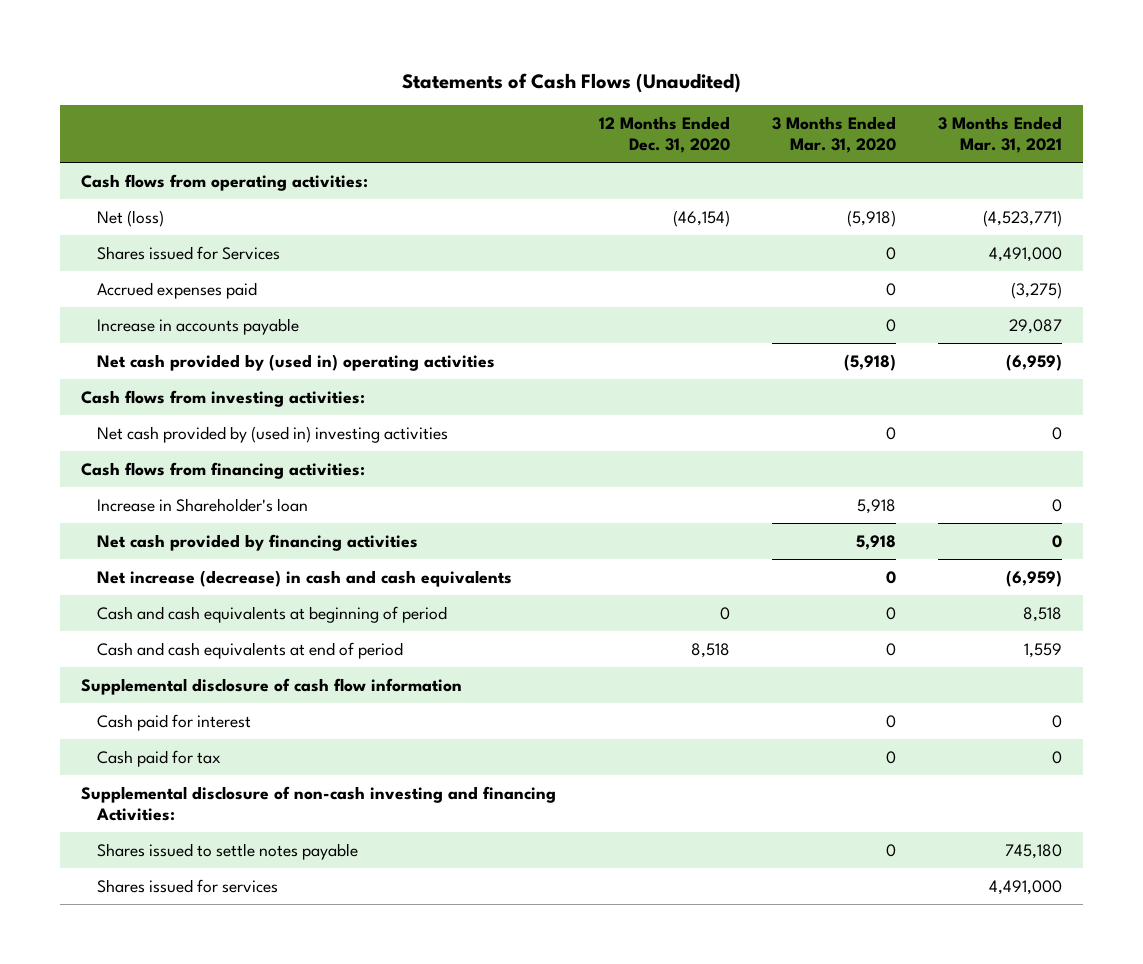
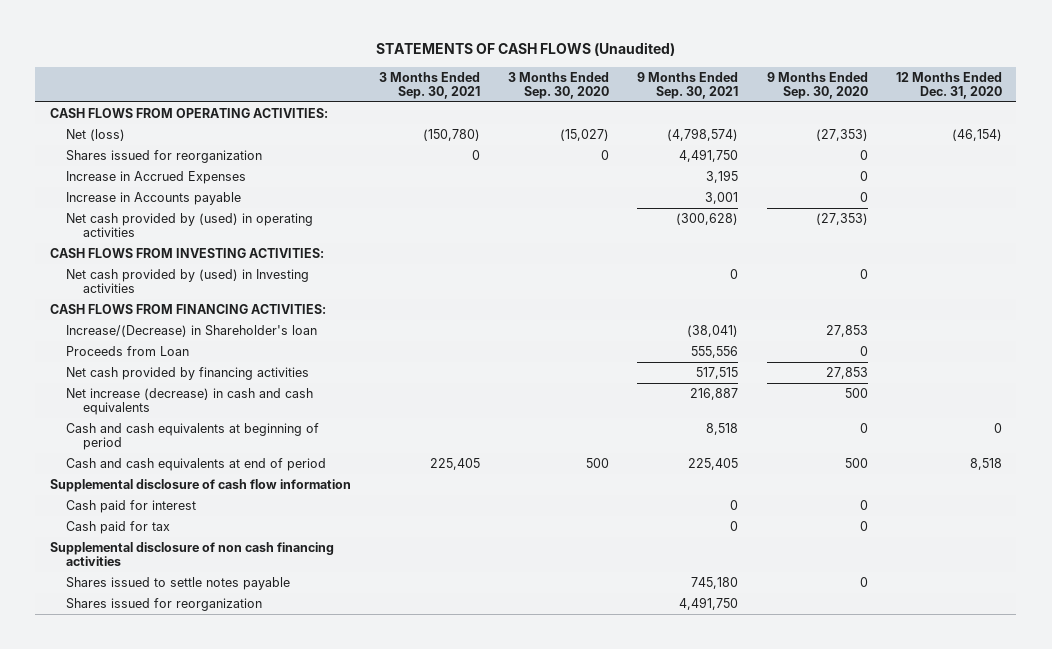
- Statements of Cash Flows (Unaudited)
+ STATEMENTS OF CASH FLOWS (Unaudited)
- | 12 Months Ended Dec. 31, 2020 | 3 Months Ended Mar. 31, 2020 | 3 Months Ended Mar. 31, 2021
+ | 3 Months Ended Sep. 30, 2021 | 3 Months Ended Sep. 30, 2020 | 9 Months Ended Sep. 30, 2021 | 9 Months Ended Sep. 30, 2020 | 12 Months Ended Dec. 31, 2020
- Cash flows from operating activities:
+ CASH FLOWS FROM OPERATING ACTIVITIES:
- Shares issued for Services | | 0 | 4,491,000
- Accrued expenses paid | | 0 | (3,275)
- Increase in accounts payable | | 0 | 29,087
- Net cash provided by (used in) operating activities | | (5,918) | (6,959)
- Cash flows from investing activities:
- Net cash provided by (used in) investing activities | | 0 | 0
- Cash flows from financing activities:
- Increase in Shareholder's loan | | 5,918 | 0
+ Shares issued for reorganization | 0 | 0 | 4,491,750 | 0 |
+ Increase in Accrued Expenses | | | 3,195 | 0 |
+ Increase in Accounts payable | | | 3,001 | 0 |
+ Net cash provided by (used) in operating activities | | | (300,628) | (27,353) |
+ CASH FLOWS FROM INVESTING ACTIVITIES:
+ Net cash provided by (used) in Investing activities | | | 0 | 0 |
+ CASH FLOWS FROM FINANCING ACTIVITIES:
+ Increase/(Decrease) in Shareholder's loan | | | (38,041) | 27,853 |
+ Proceeds from Loan | | | 555,556 | 0 |
- Supplemental disclosure of non-cash investing and financing Activities:
+ Supplemental disclosure of non cash financing activities
- Shares issued for services | | | 4,491,000
+ Shares issued for reorganization | | | 4,491,750 | |

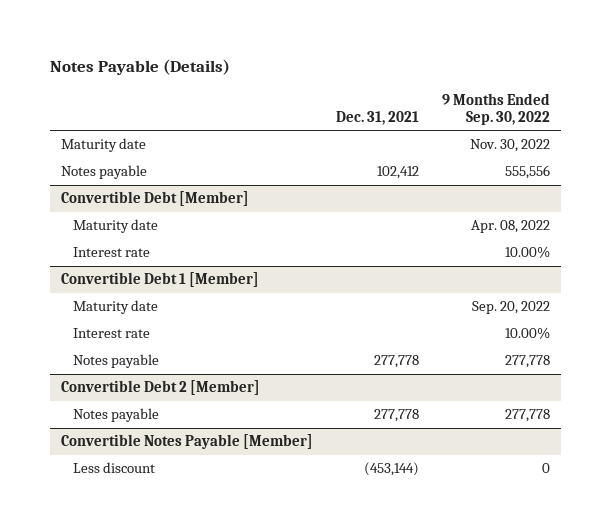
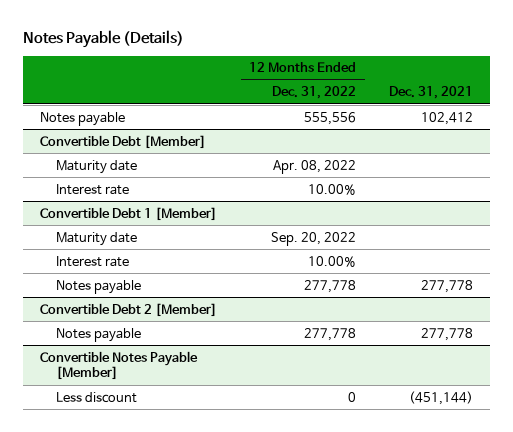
- | Dec. 31, 2021 | 9 Months Ended Sep. 30, 2022
+ | 12 Months Ended Dec. 31, 2022 | Dec. 31, 2021
- Maturity date | | Nov. 30, 2022
@ Convertible Notes Payable [Member]
- Less discount | (453,144) | 0
+ Less discount | 0 | (451,144)

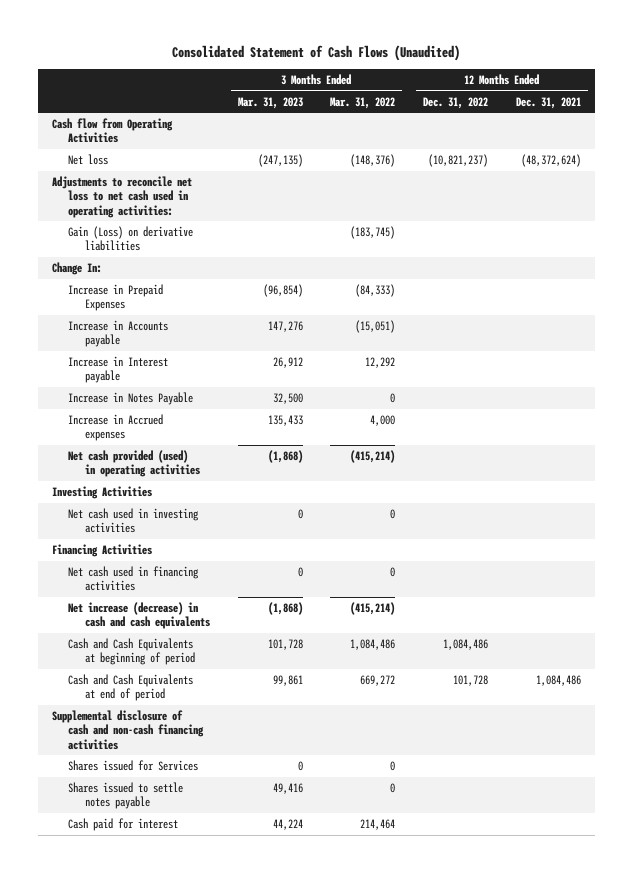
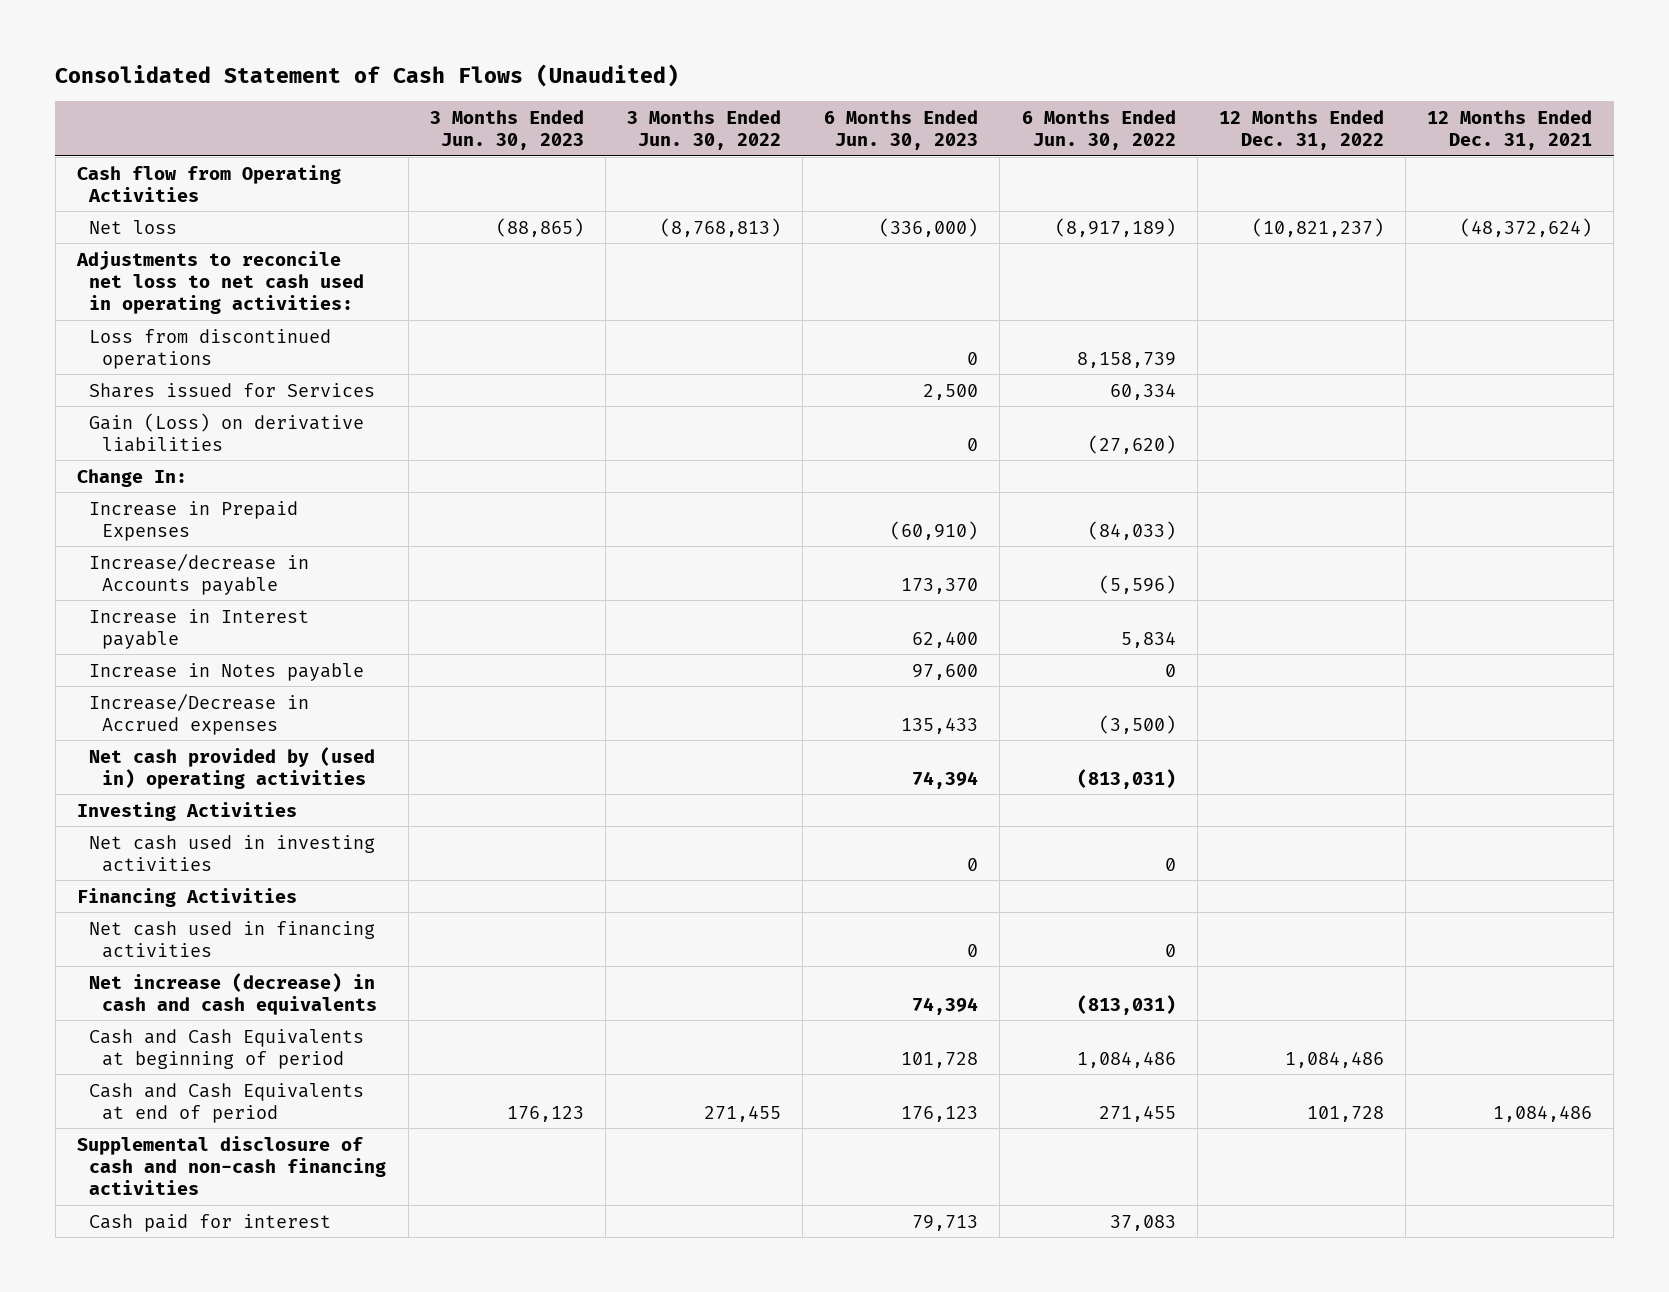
- | 3 Months Ended Mar. 31, 2023 | 3 Months Ended Mar. 31, 2022 | 12 Months Ended Dec. 31, 2022 | 12 Months Ended Dec. 31, 2021
+ | 3 Months Ended Jun. 30, 2023 | 3 Months Ended Jun. 30, 2022 | 6 Months Ended Jun. 30, 2023 | 6 Months Ended Jun. 30, 2022 | 12 Months Ended Dec. 31, 2022 | 12 Months Ended Dec. 31, 2021
+ Loss from discontinued operations | | | 0 | 8,158,739 | |
moved up: Shares issued for Services | | | 2,500 | 60,334 | |
- Increase in Accounts payable | 147,276 | (15,051) | |
+ Increase/decrease in Accounts payable | | | 173,370 | (5,596) | |
- Increase in Notes Payable | 32,500 | 0 | |
- Increase in Accrued expenses | 135,433 | 4,000 | |
- Net cash provided (used) in operating activities | (1,868) | (415,214) | |
+ Increase in Notes payable | | | 97,600 | 0 | |
+ Increase/Decrease in Accrued expenses | | | 135,433 | (3,500) | |
+ Net cash provided by (used in) operating activities | | | 74,394 | (813,031) | |
- Shares issued to settle notes payable | 49,416 | 0 | |

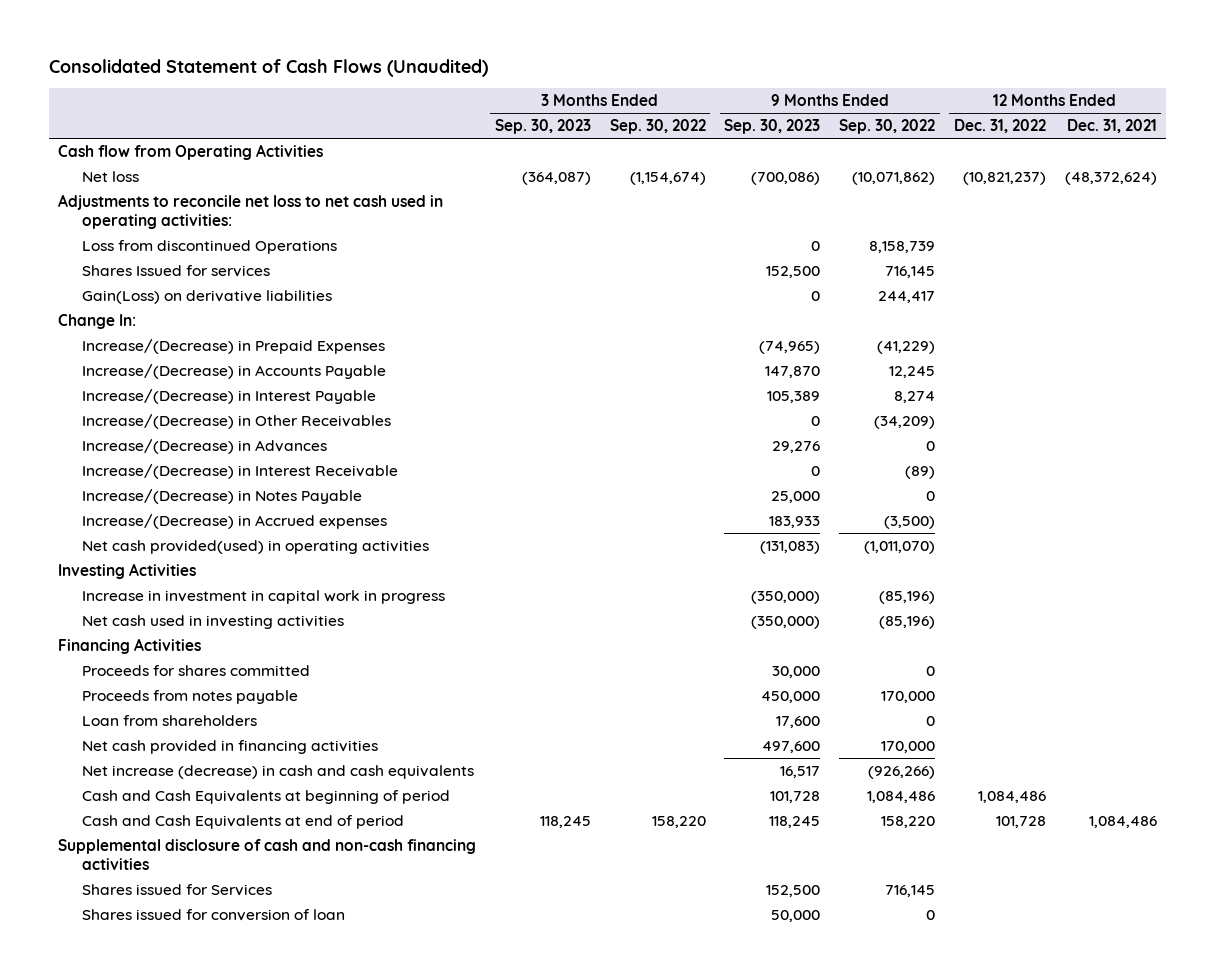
- | 3 Months Ended Jun. 30, 2023 | 3 Months Ended Jun. 30, 2022 | 6 Months Ended Jun. 30, 2023 | 6 Months Ended Jun. 30, 2022 | 12 Months Ended Dec. 31, 2022 | 12 Months Ended Dec. 31, 2021
+ | 3 Months Ended Sep. 30, 2023 | 3 Months Ended Sep. 30, 2022 | 9 Months Ended Sep. 30, 2023 | 9 Months Ended Sep. 30, 2022 | 12 Months Ended Dec. 31, 2022 | 12 Months Ended Dec. 31, 2021
- Loss from discontinued operations | | | 0 | 8,158,739 | |
- Gain (Loss) on derivative liabilities | | | 0 | (27,620) | |
+ Loss from discontinued Operations | | | 0 | 8,158,739 | |
+ Shares Issued for services | | | 152,500 | 716,145 | |
+ Gain(Loss) on derivative liabilities | | | 0 | 244,417 | |
- Increase in Prepaid Expenses | | | (60,910) | (84,033) | |
- Increase/decrease in Accounts payable | | | 173,370 | (5,596) | |
- Increase in Interest payable | | | 62,400 | 5,834 | |
- Increase in Notes payable | | | 97,600 | 0 | |
- Increase/Decrease in Accrued expenses | | | 135,433 | (3,500) | |
- Net cash provided by (used in) operating activities | | | 74,394 | (813,031) | |
+ Increase/(Decrease) in Prepaid Expenses | | | (74,965) | (41,229) | |
+ Increase/(Decrease) in Accounts Payable | | | 147,870 | 12,245 | |
+ Increase/(Decrease) in Interest Payable | | | 105,389 | 8,274 | |
+ Increase/(Decrease) in Other Receivables | | | 0 | (34,209) | |
+ Increase/(Decrease) in Advances | | | 29,276 | 0 | |
+ Increase/(Decrease) in Interest Receivable | | | 0 | (89) | |
+ Increase/(Decrease) in Notes Payable | | | 25,000 | 0 | |
+ Increase/(Decrease) in Accrued expenses | | | 183,933 | (3,500) | |
+ Net cash provided(used) in operating activities | | | (131,083) | (1,011,070) | |
+ Increase in investment in capital work in progress | | | (350,000) | (85,196) | |
- Net cash used in financing activities | | | 0 | 0 | |
+ Proceeds for shares committed | | | 30,000 | 0 | |
+ Proceeds from notes payable | | | 450,000 | 170,000 | |
+ Loan from shareholders | | | 17,600 | 0 | |
+ Net cash provided in financing activities | | | 497,600 | 170,000 | |
- Cash paid for interest | | | 79,713 | 37,083 | |
moved down: Shares issued for Services | | | 152,500 | 716,145 | |
+ Shares issued for conversion of loan | | | 50,000 | 0 | |

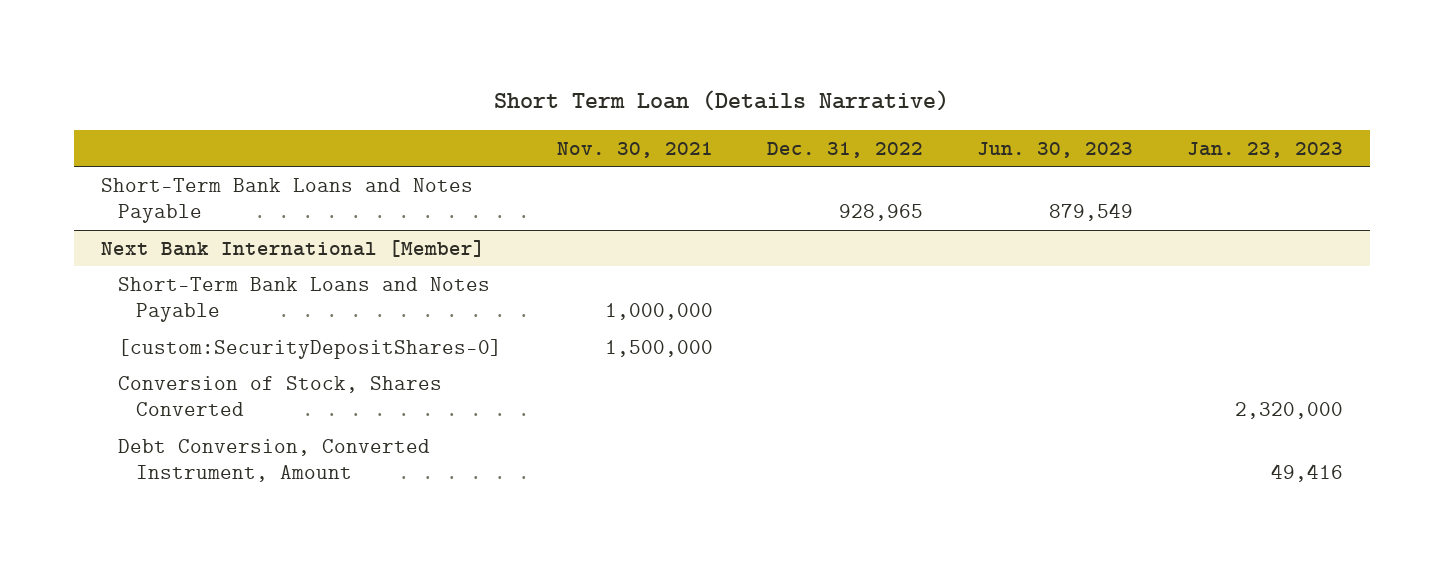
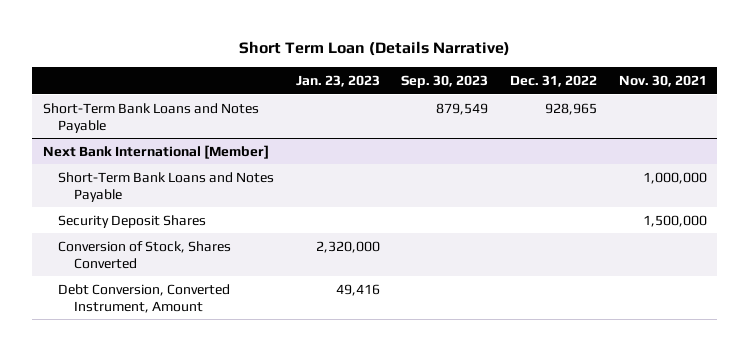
- | Nov. 30, 2021 | Dec. 31, 2022 | Jun. 30, 2023 | Jan. 23, 2023
+ | Jan. 23, 2023 | Sep. 30, 2023 | Dec. 31, 2022 | Nov. 30, 2021
@ Next Bank International [Member]
- [custom:SecurityDepositShares-0] | 1,500,000 | | |
+ Security Deposit Shares | | | | 1,500,000

